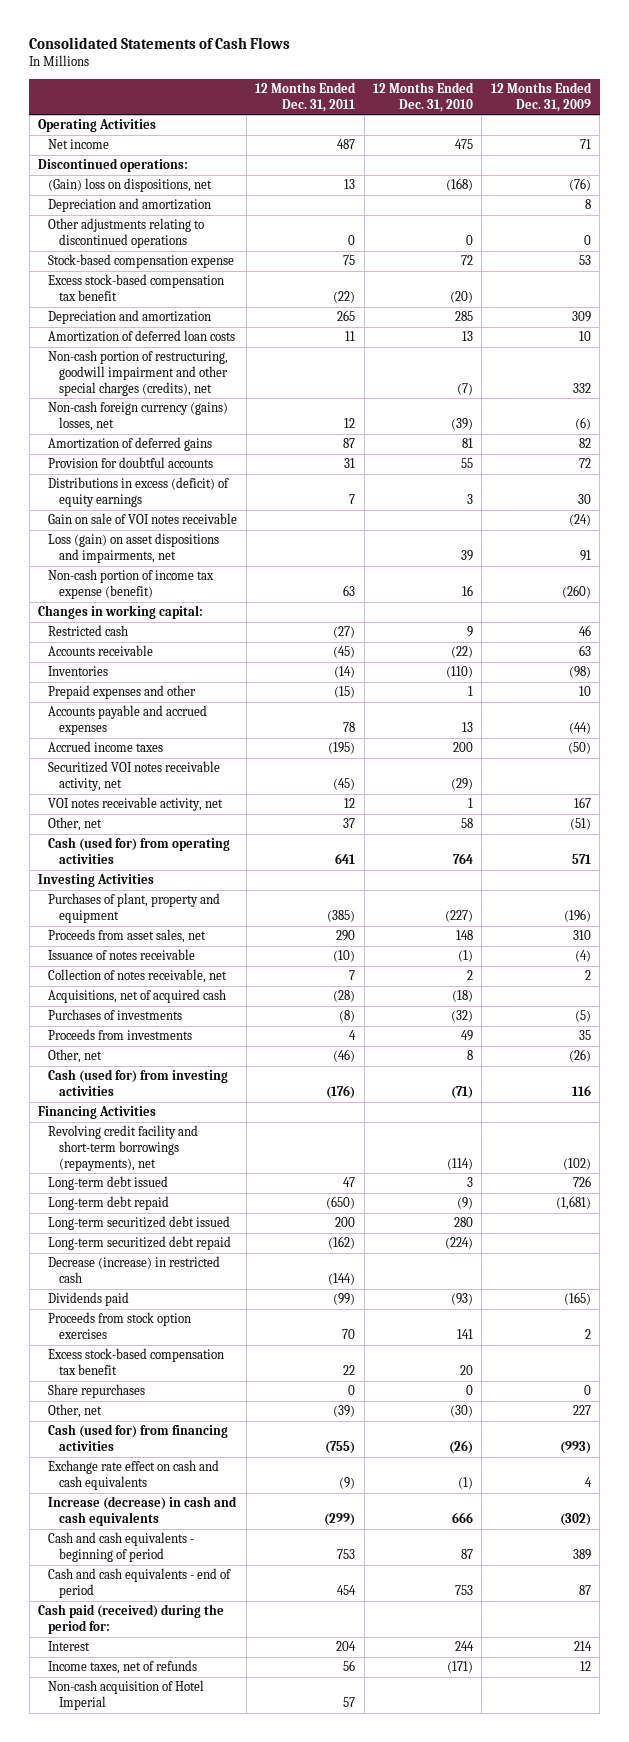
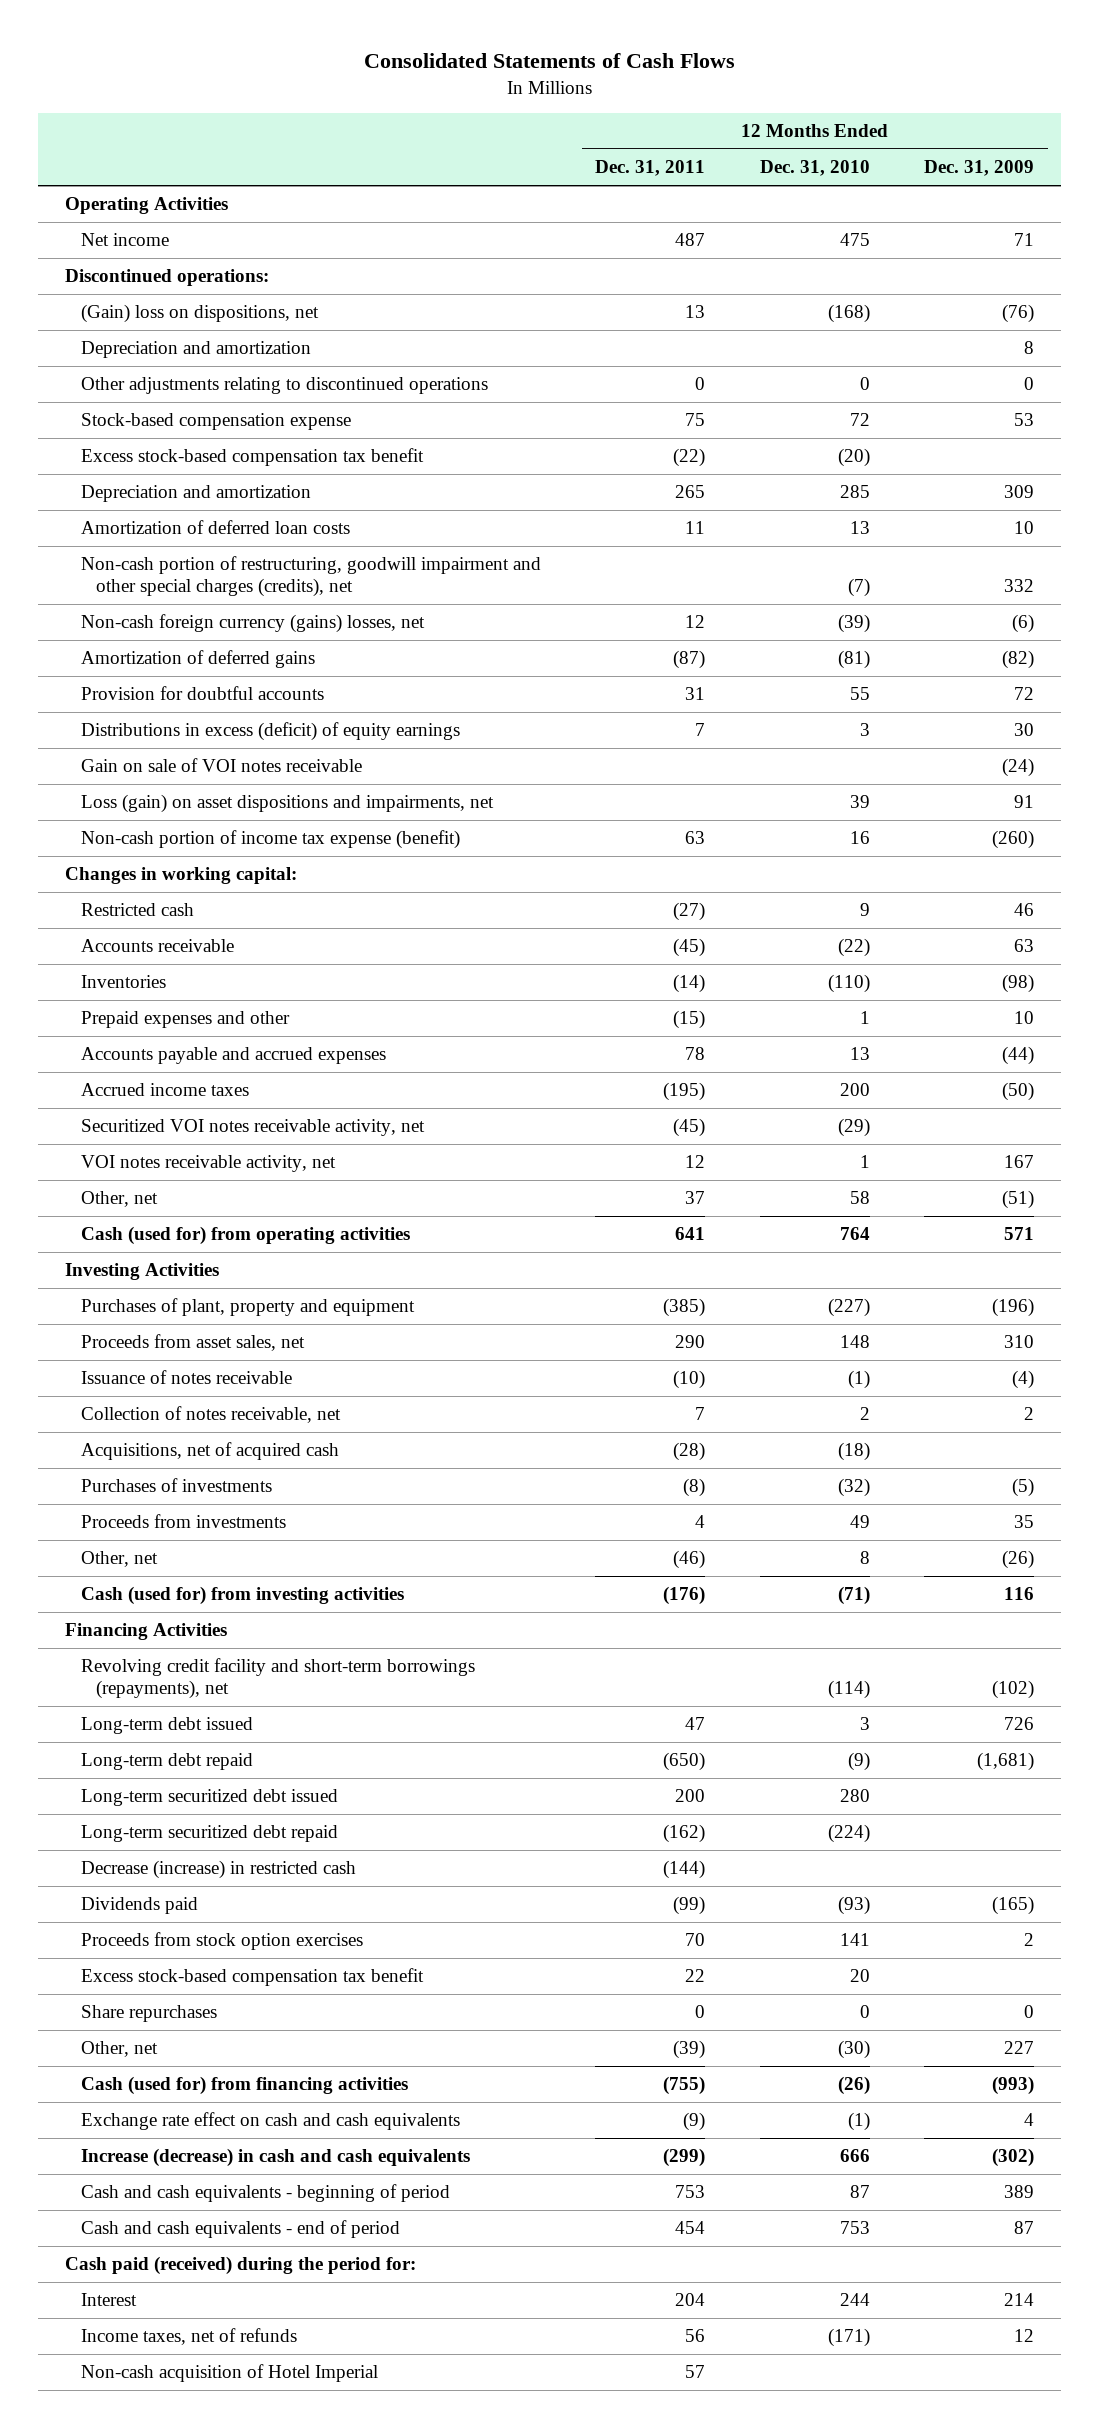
- Amortization of deferred gains | 87 | 81 | 82
+ Amortization of deferred gains | (87) | (81) | (82)

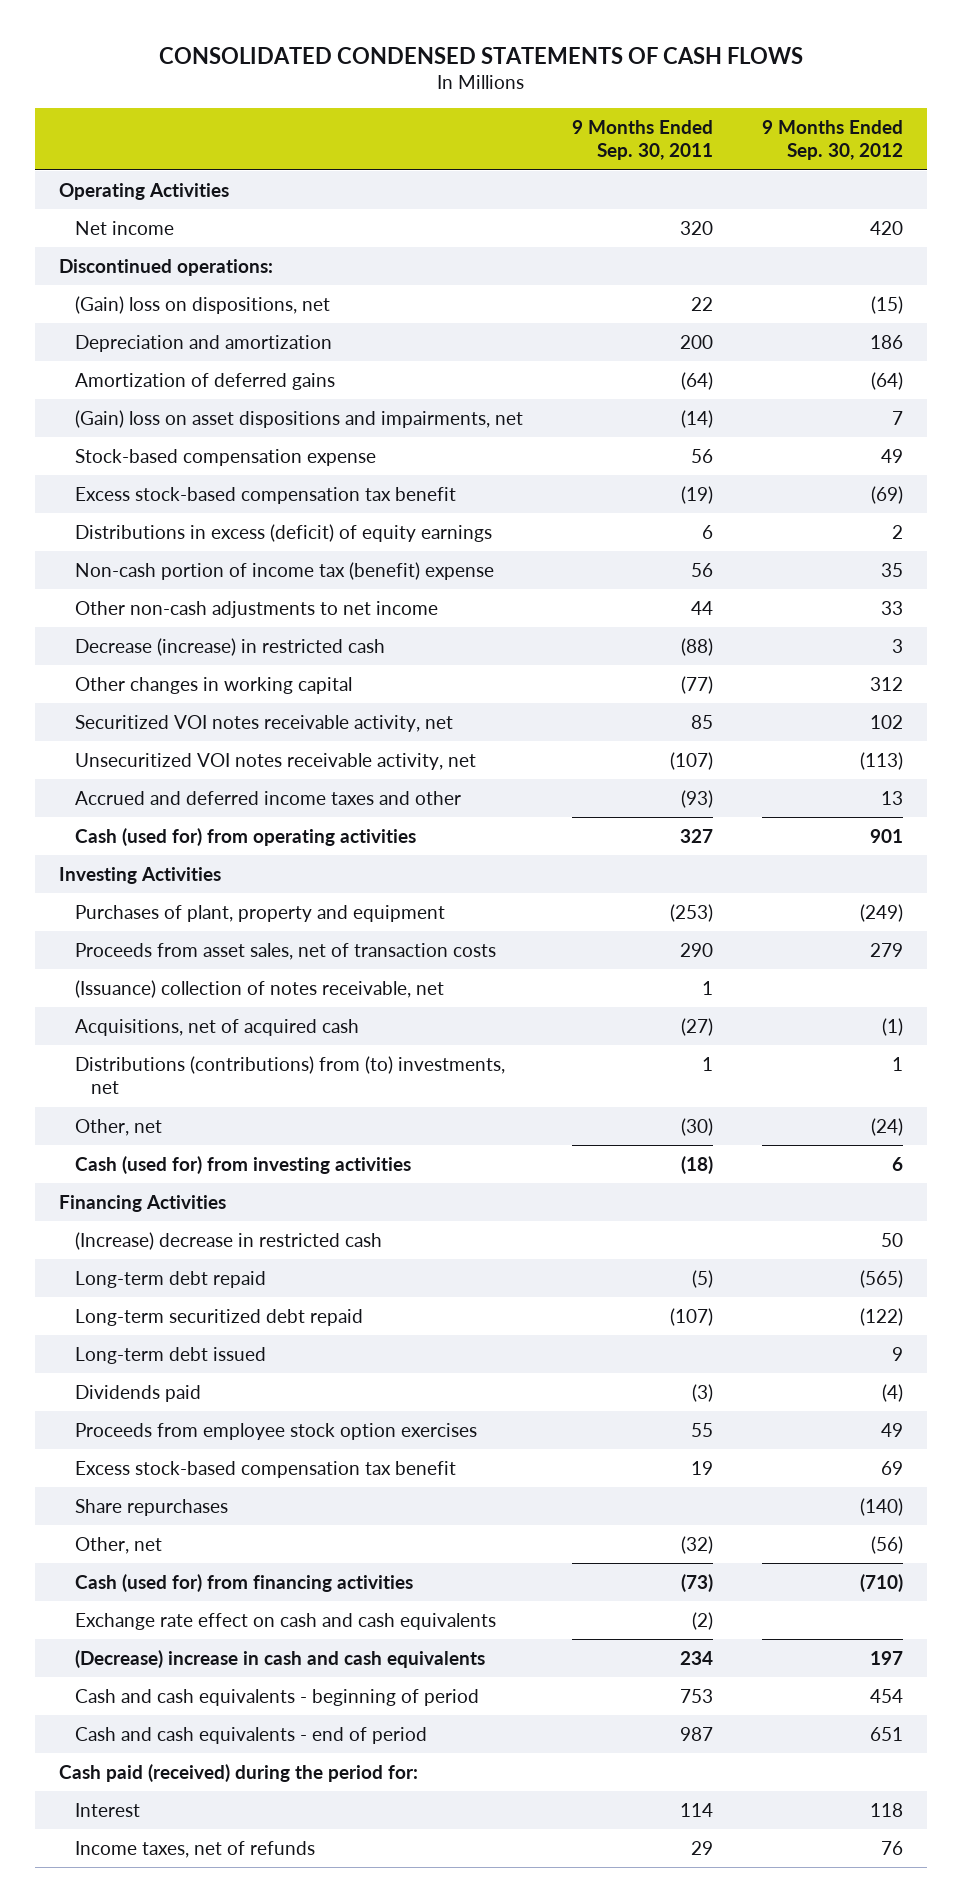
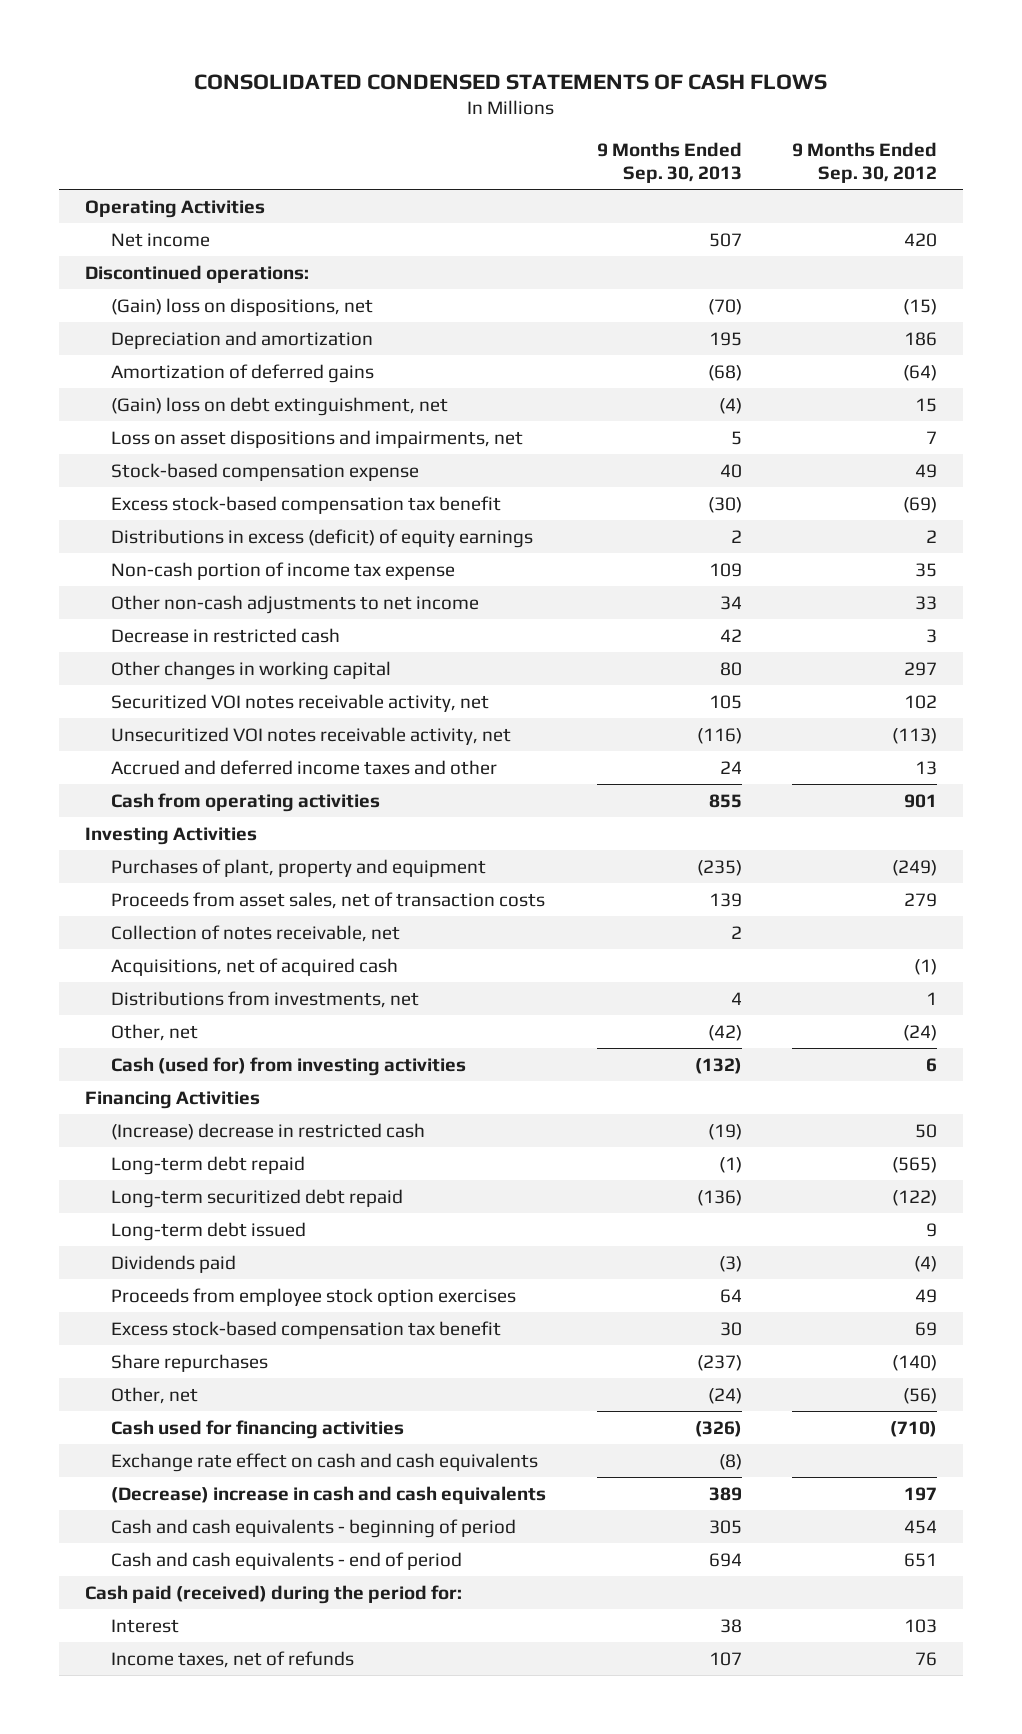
- | 9 Months Ended Sep. 30, 2011 | 9 Months Ended Sep. 30, 2012
+ | 9 Months Ended Sep. 30, 2013 | 9 Months Ended Sep. 30, 2012
- (Gain) loss on asset dispositions and impairments, net | (14) | 7
+ (Gain) loss on debt extinguishment, net | (4) | 15
+ Loss on asset dispositions and impairments, net | 5 | 7
- Non-cash portion of income tax (benefit) expense | 56 | 35
+ Non-cash portion of income tax expense | 109 | 35
- Decrease (increase) in restricted cash | (88) | 3
- Other changes in working capital | (77) | 312
+ Decrease in restricted cash | 42 | 3
+ Other changes in working capital | 80 | 297
- Cash (used for) from operating activities | 327 | 901
+ Cash from operating activities | 855 | 901
- (Issuance) collection of notes receivable, net | 1 |
+ Collection of notes receivable, net | 2 |
- Distributions (contributions) from (to) investments, net | 1 | 1
+ Distributions from investments, net | 4 | 1
- Cash (used for) from financing activities | (73) | (710)
+ Cash used for financing activities | (326) | (710)
- Interest | 114 | 118
+ Interest | 38 | 103

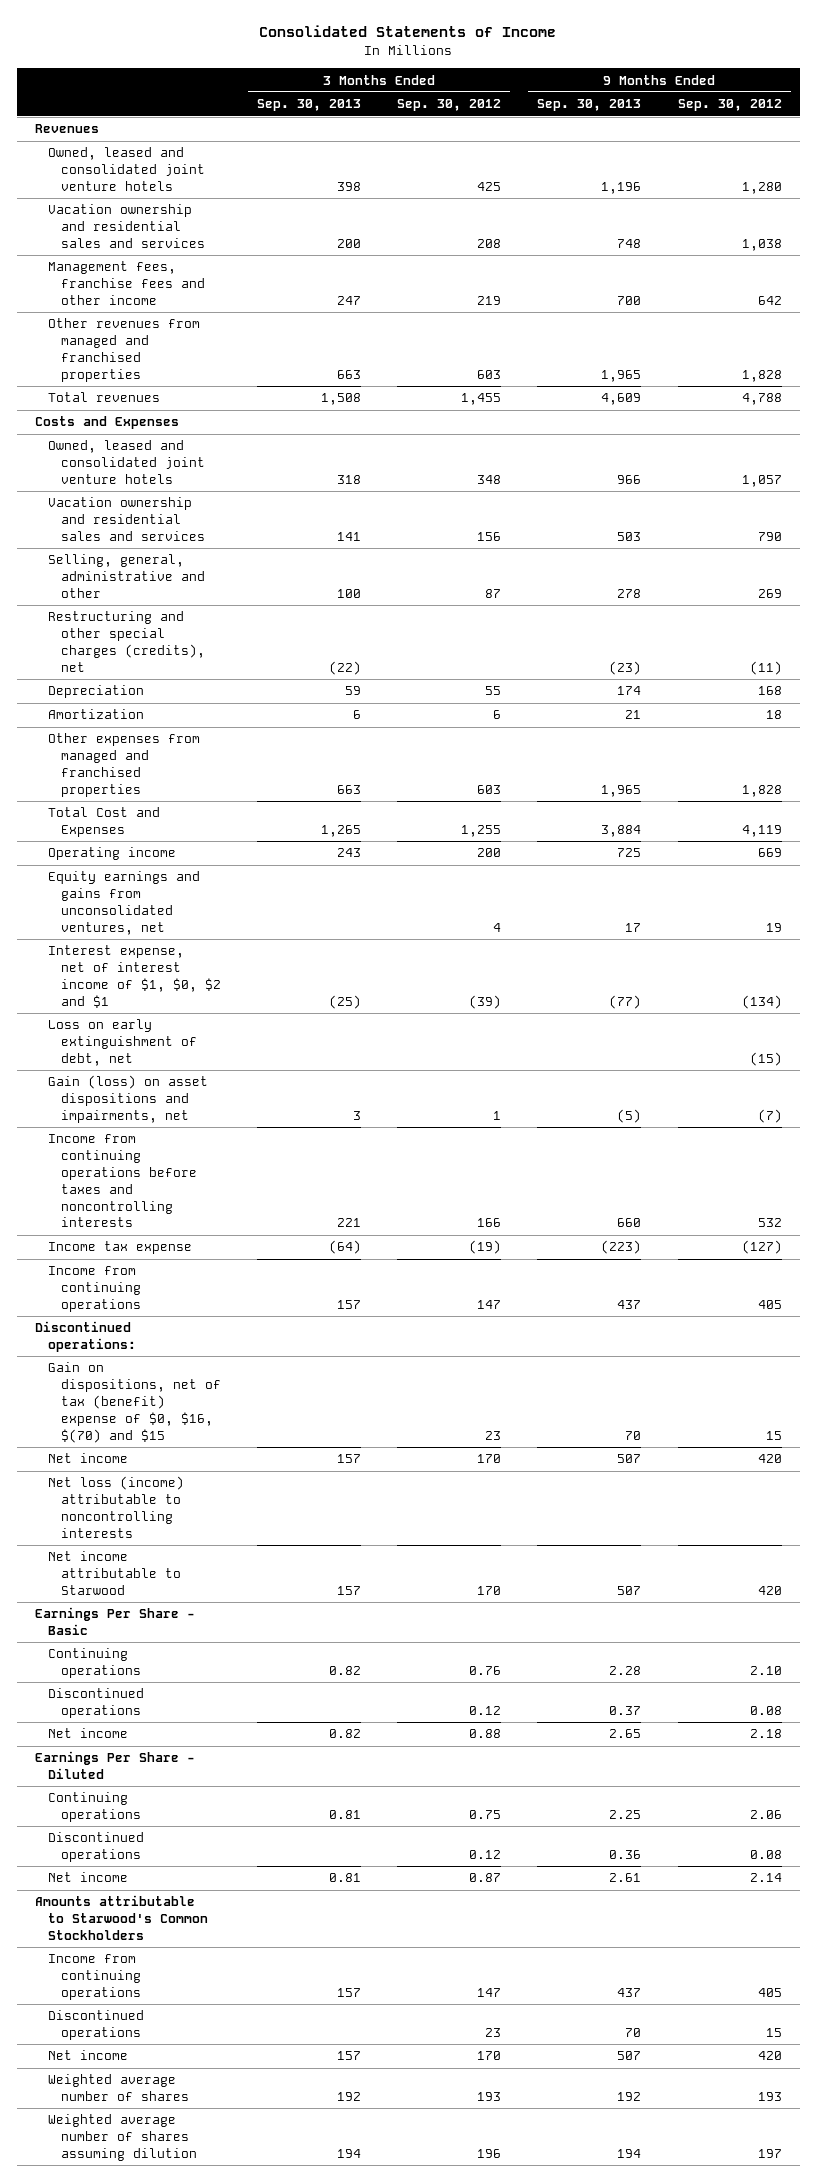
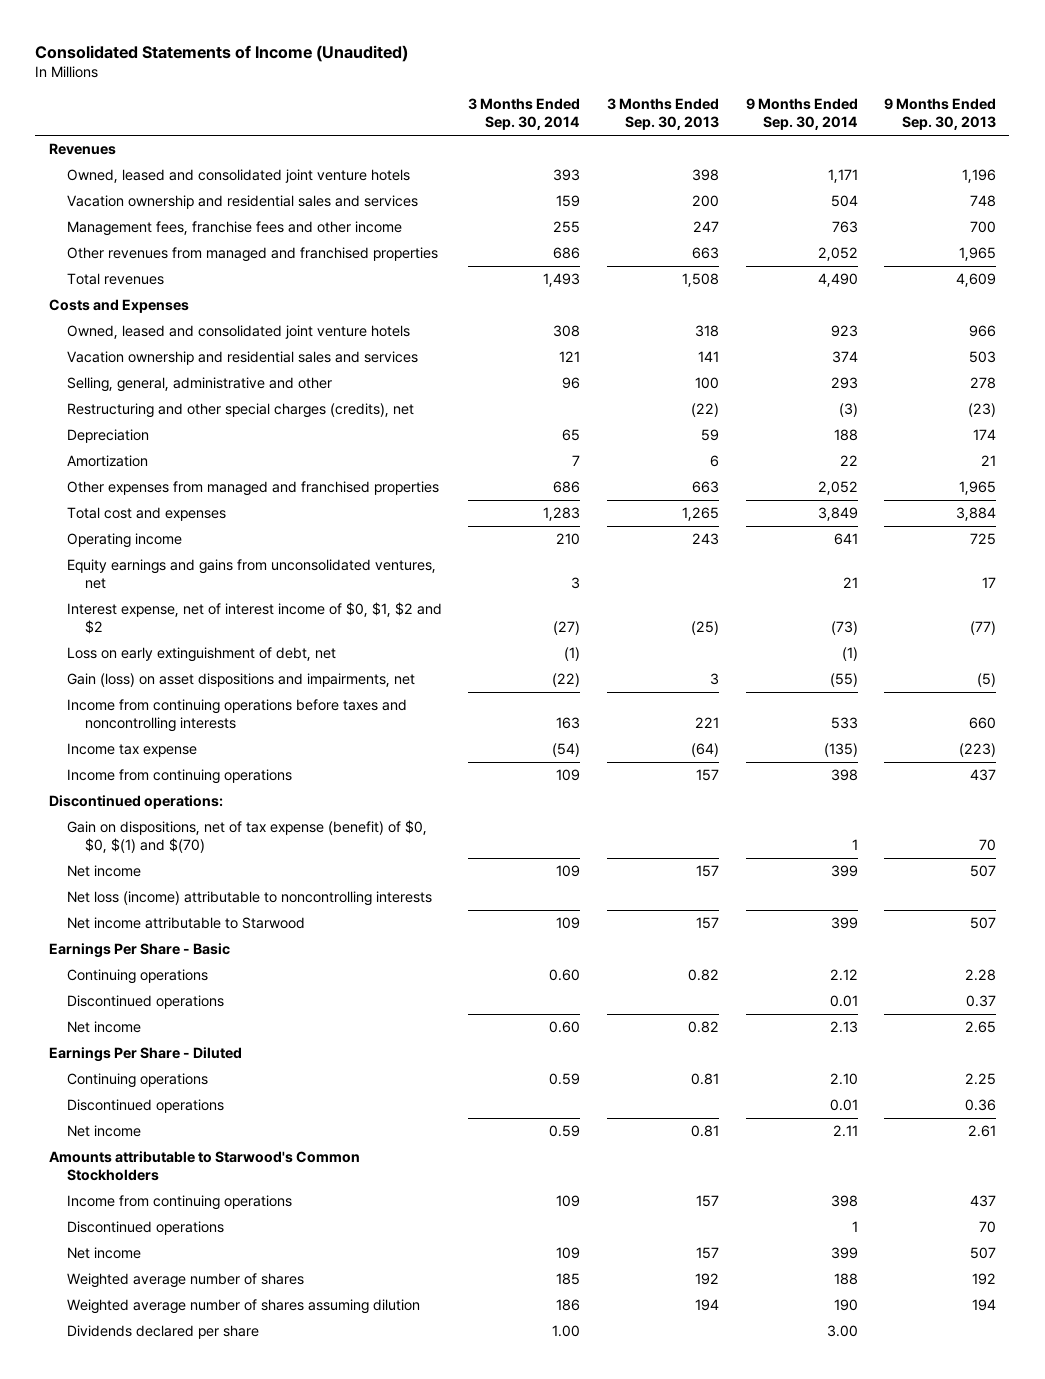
- Consolidated Statements of Income
+ Consolidated Statements of Income (Unaudited)
- | 3 Months Ended Sep. 30, 2013 | 3 Months Ended Sep. 30, 2012 | 9 Months Ended Sep. 30, 2013 | 9 Months Ended Sep. 30, 2012
+ | 3 Months Ended Sep. 30, 2014 | 3 Months Ended Sep. 30, 2013 | 9 Months Ended Sep. 30, 2014 | 9 Months Ended Sep. 30, 2013
- Total Cost and Expenses | 1,265 | 1,255 | 3,884 | 4,119
+ Total cost and expenses | 1,283 | 1,265 | 3,849 | 3,884
- Interest expense, net of interest income of $1, $0, $2 and $1 | (25) | (39) | (77) | (134)
+ Interest expense, net of interest income of $0, $1, $2 and $2 | (27) | (25) | (73) | (77)
- Gain on dispositions, net of tax (benefit) expense of $0, $16, $(70) and $15 | | 23 | 70 | 15
+ Gain on dispositions, net of tax expense (benefit) of $0, $0, $(1) and $(70) | | | 1 | 70
+ Dividends declared per share | 1.00 | | 3.00 |

